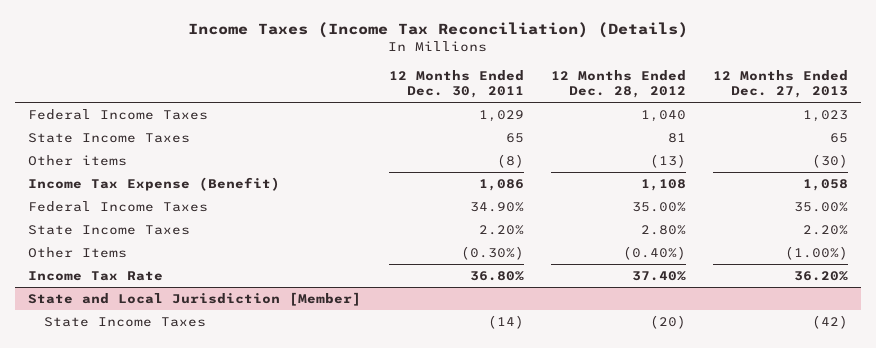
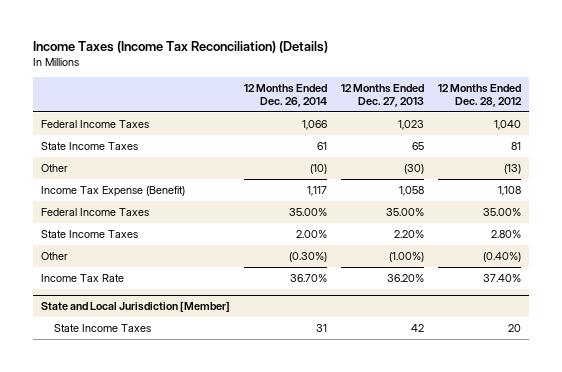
- | 12 Months Ended Dec. 30, 2011 | 12 Months Ended Dec. 28, 2012 | 12 Months Ended Dec. 27, 2013
+ | 12 Months Ended Dec. 26, 2014 | 12 Months Ended Dec. 27, 2013 | 12 Months Ended Dec. 28, 2012
- Other items | (8) | (13) | (30)
+ Other | (10) | (30) | (13)
- Other Items | (0.30%) | (0.40%) | (1.00%)
+ Other | (0.30%) | (1.00%) | (0.40%)
@ State and Local Jurisdiction [Member]
- State Income Taxes | (14) | (20) | (42)
+ State Income Taxes | 31 | 42 | 20

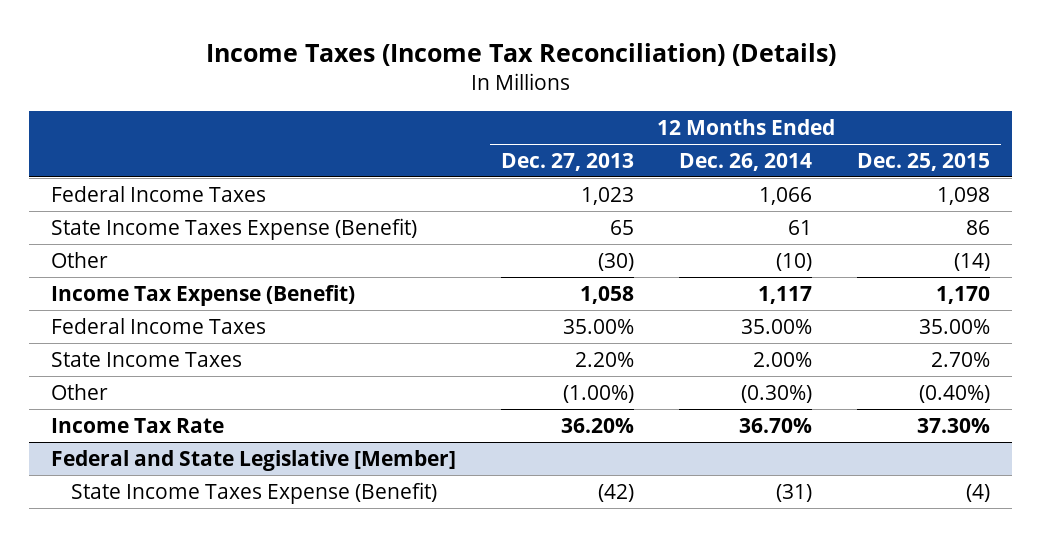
- | 12 Months Ended Dec. 26, 2014 | 12 Months Ended Dec. 27, 2013 | 12 Months Ended Dec. 28, 2012
+ | 12 Months Ended Dec. 27, 2013 | 12 Months Ended Dec. 26, 2014 | 12 Months Ended Dec. 25, 2015
- State Income Taxes | 61 | 65 | 81
+ State Income Taxes Expense (Benefit) | 65 | 61 | 86
- State and Local Jurisdiction [Member]
- State Income Taxes | 31 | 42 | 20
+ Federal and State Legislative [Member]
+ State Income Taxes Expense (Benefit) | (42) | (31) | (4)

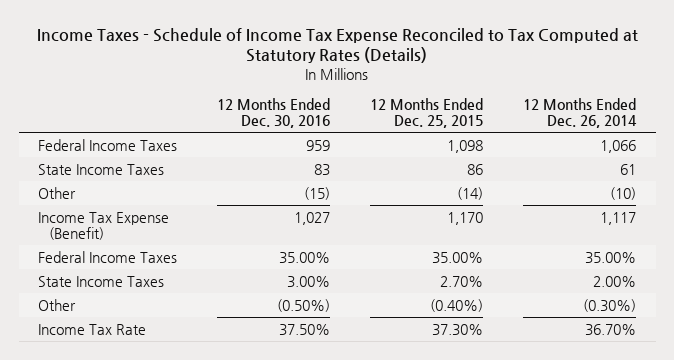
- Income Taxes (Income Tax Reconciliation) (Details)
+ Income Taxes - Schedule of Income Tax Expense Reconciled to Tax Computed at Statutory Rates (Details)
- | 12 Months Ended Dec. 27, 2013 | 12 Months Ended Dec. 26, 2014 | 12 Months Ended Dec. 25, 2015
+ | 12 Months Ended Dec. 30, 2016 | 12 Months Ended Dec. 25, 2015 | 12 Months Ended Dec. 26, 2014
- State Income Taxes Expense (Benefit) | 65 | 61 | 86
+ State Income Taxes | 83 | 86 | 61
- Federal and State Legislative [Member]
- State Income Taxes Expense (Benefit) | (42) | (31) | (4)

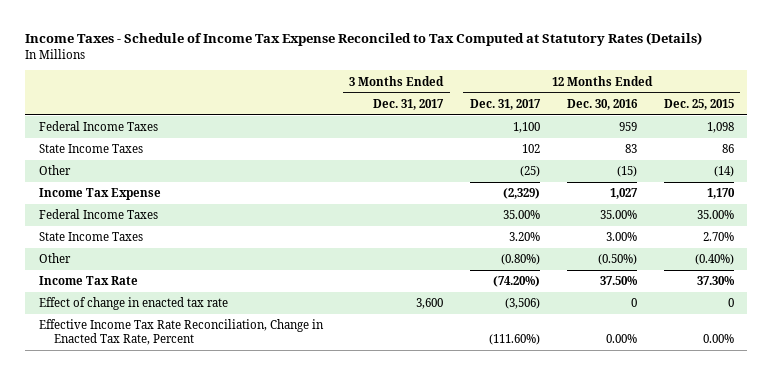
- | 12 Months Ended Dec. 30, 2016 | 12 Months Ended Dec. 25, 2015 | 12 Months Ended Dec. 26, 2014
+ | 3 Months Ended Dec. 31, 2017 | 12 Months Ended Dec. 31, 2017 | 12 Months Ended Dec. 30, 2016 | 12 Months Ended Dec. 25, 2015
- Income Tax Expense (Benefit) | 1,027 | 1,170 | 1,117
+ Income Tax Expense | | (2,329) | 1,027 | 1,170
+ Effect of change in enacted tax rate | 3,600 | (3,506) | 0 | 0
+ Effective Income Tax Rate Reconciliation, Change in Enacted Tax Rate, Percent | | (111.60%) | 0.00% | 0.00%

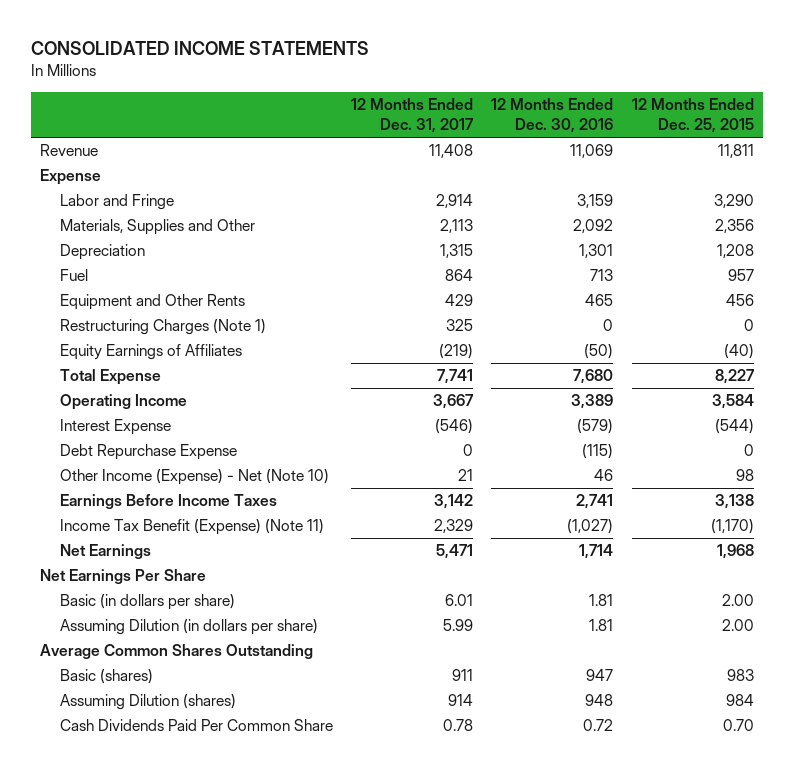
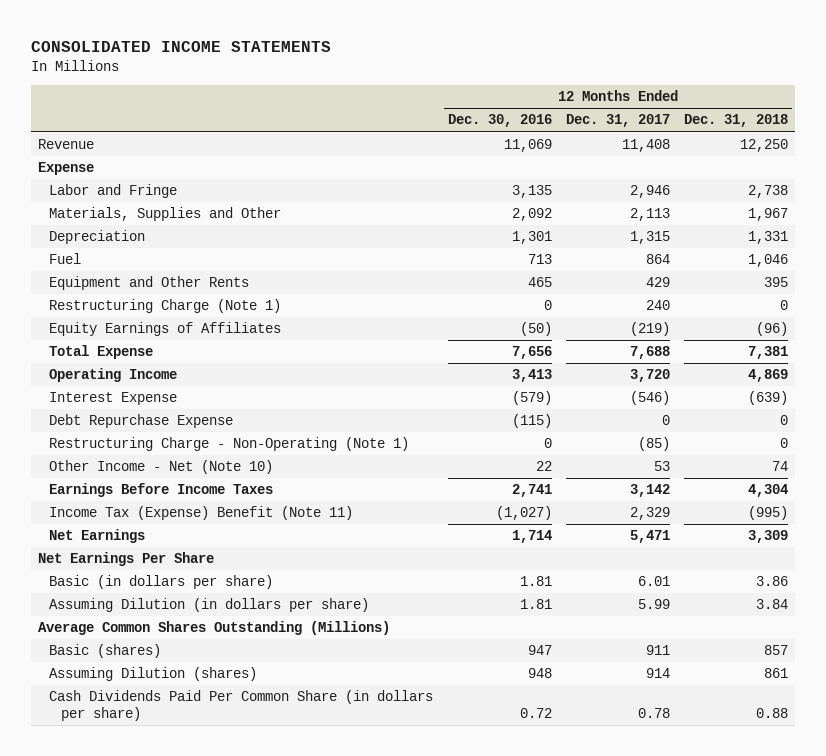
- | 12 Months Ended Dec. 31, 2017 | 12 Months Ended Dec. 30, 2016 | 12 Months Ended Dec. 25, 2015
+ | 12 Months Ended Dec. 30, 2016 | 12 Months Ended Dec. 31, 2017 | 12 Months Ended Dec. 31, 2018
- Labor and Fringe | 2,914 | 3,159 | 3,290
+ Labor and Fringe | 3,135 | 2,946 | 2,738
- Restructuring Charges (Note 1) | 325 | 0 | 0
+ Restructuring Charge (Note 1) | 0 | 240 | 0
- Total Expense | 7,741 | 7,680 | 8,227
- Operating Income | 3,667 | 3,389 | 3,584
+ Total Expense | 7,656 | 7,688 | 7,381
+ Operating Income | 3,413 | 3,720 | 4,869
- Other Income (Expense) - Net (Note 10) | 21 | 46 | 98
+ Restructuring Charge - Non-Operating (Note 1) | 0 | (85) | 0
+ Other Income - Net (Note 10) | 22 | 53 | 74
- Income Tax Benefit (Expense) (Note 11) | 2,329 | (1,027) | (1,170)
+ Income Tax (Expense) Benefit (Note 11) | (1,027) | 2,329 | (995)
- Average Common Shares Outstanding
+ Average Common Shares Outstanding (Millions)
- Cash Dividends Paid Per Common Share | 0.78 | 0.72 | 0.70
+ Cash Dividends Paid Per Common Share (in dollars per share) | 0.72 | 0.78 | 0.88

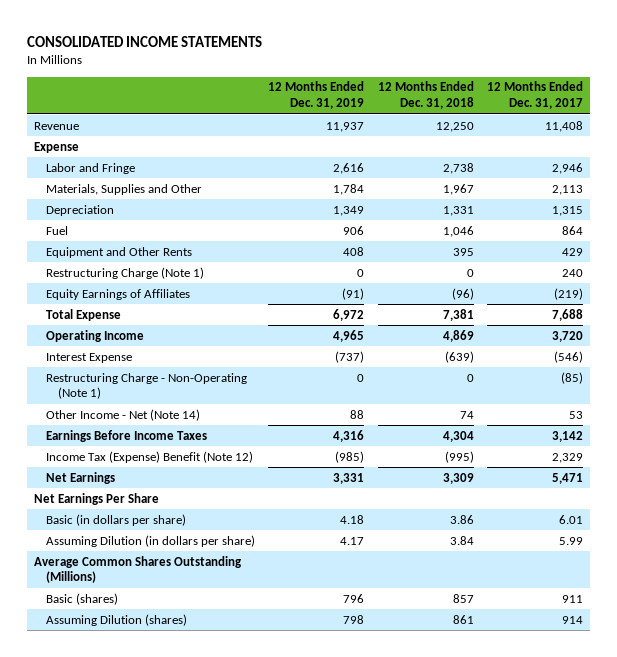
- | 12 Months Ended Dec. 30, 2016 | 12 Months Ended Dec. 31, 2017 | 12 Months Ended Dec. 31, 2018
+ | 12 Months Ended Dec. 31, 2019 | 12 Months Ended Dec. 31, 2018 | 12 Months Ended Dec. 31, 2017
- Debt Repurchase Expense | (115) | 0 | 0
- Other Income - Net (Note 10) | 22 | 53 | 74
+ Other Income - Net (Note 14) | 88 | 74 | 53
- Income Tax (Expense) Benefit (Note 11) | (1,027) | 2,329 | (995)
+ Income Tax (Expense) Benefit (Note 12) | (985) | (995) | 2,329
- Cash Dividends Paid Per Common Share (in dollars per share) | 0.72 | 0.78 | 0.88

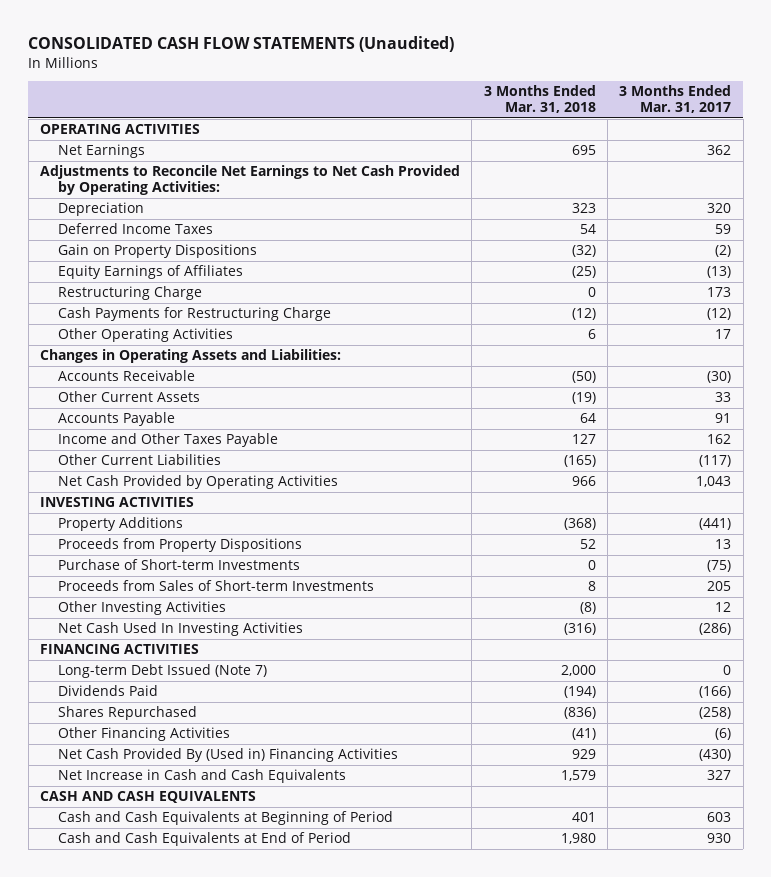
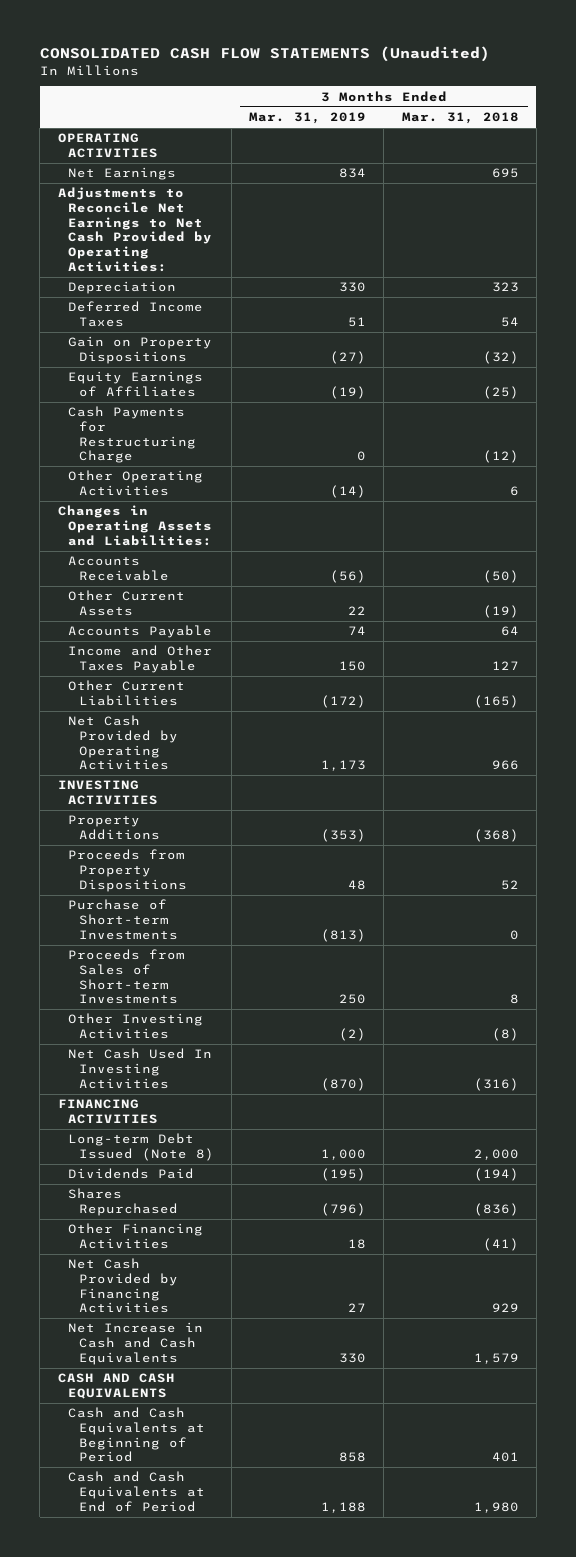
- | 3 Months Ended Mar. 31, 2018 | 3 Months Ended Mar. 31, 2017
+ | 3 Months Ended Mar. 31, 2019 | 3 Months Ended Mar. 31, 2018
- Restructuring Charge | 0 | 173
- Long-term Debt Issued (Note 7) | 2,000 | 0
+ Long-term Debt Issued (Note 8) | 1,000 | 2,000
- Net Cash Provided By (Used in) Financing Activities | 929 | (430)
+ Net Cash Provided by Financing Activities | 27 | 929

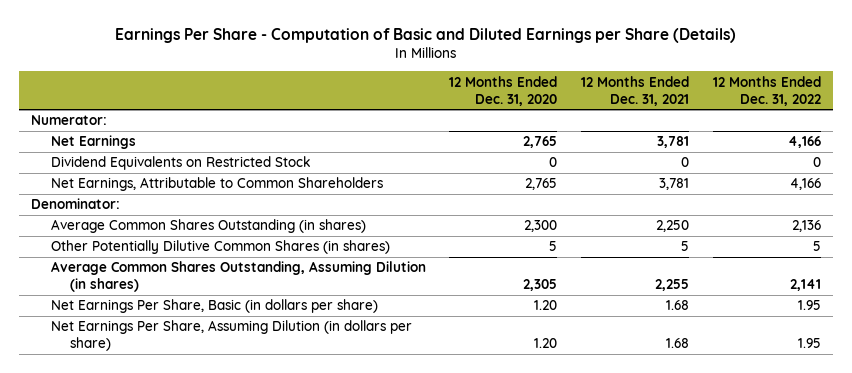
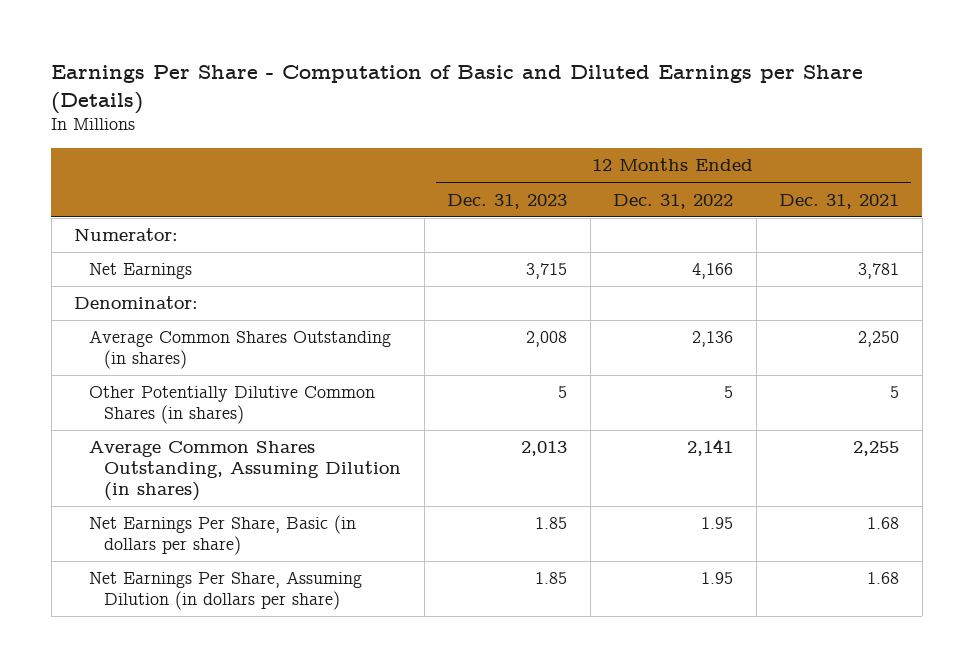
- | 12 Months Ended Dec. 31, 2020 | 12 Months Ended Dec. 31, 2021 | 12 Months Ended Dec. 31, 2022
+ | 12 Months Ended Dec. 31, 2023 | 12 Months Ended Dec. 31, 2022 | 12 Months Ended Dec. 31, 2021
- Dividend Equivalents on Restricted Stock | 0 | 0 | 0
- Net Earnings, Attributable to Common Shareholders | 2,765 | 3,781 | 4,166

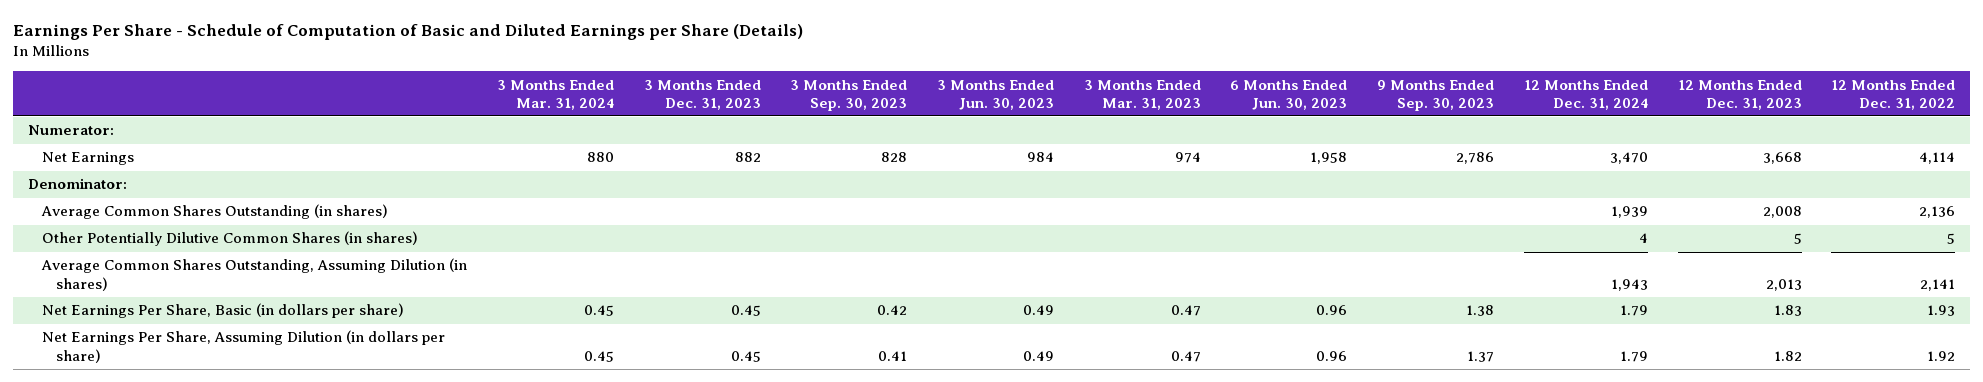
- Earnings Per Share - Computation of Basic and Diluted Earnings per Share (Details)
+ Earnings Per Share - Schedule of Computation of Basic and Diluted Earnings per Share (Details)
- | 12 Months Ended Dec. 31, 2023 | 12 Months Ended Dec. 31, 2022 | 12 Months Ended Dec. 31, 2021
+ | 3 Months Ended Mar. 31, 2024 | 3 Months Ended Dec. 31, 2023 | 3 Months Ended Sep. 30, 2023 | 3 Months Ended Jun. 30, 2023 | 3 Months Ended Mar. 31, 2023 | 6 Months Ended Jun. 30, 2023 | 9 Months Ended Sep. 30, 2023 | 12 Months Ended Dec. 31, 2024 | 12 Months Ended Dec. 31, 2023 | 12 Months Ended Dec. 31, 2022
- Net Earnings | 3,715 | 4,166 | 3,781
+ Net Earnings | 880 | 882 | 828 | 984 | 974 | 1,958 | 2,786 | 3,470 | 3,668 | 4,114
- Net Earnings Per Share, Basic (in dollars per share) | 1.85 | 1.95 | 1.68
- Net Earnings Per Share, Assuming Dilution (in dollars per share) | 1.85 | 1.95 | 1.68
+ Net Earnings Per Share, Basic (in dollars per share) | 0.45 | 0.45 | 0.42 | 0.49 | 0.47 | 0.96 | 1.38 | 1.79 | 1.83 | 1.93
+ Net Earnings Per Share, Assuming Dilution (in dollars per share) | 0.45 | 0.45 | 0.41 | 0.49 | 0.47 | 0.96 | 1.37 | 1.79 | 1.82 | 1.92

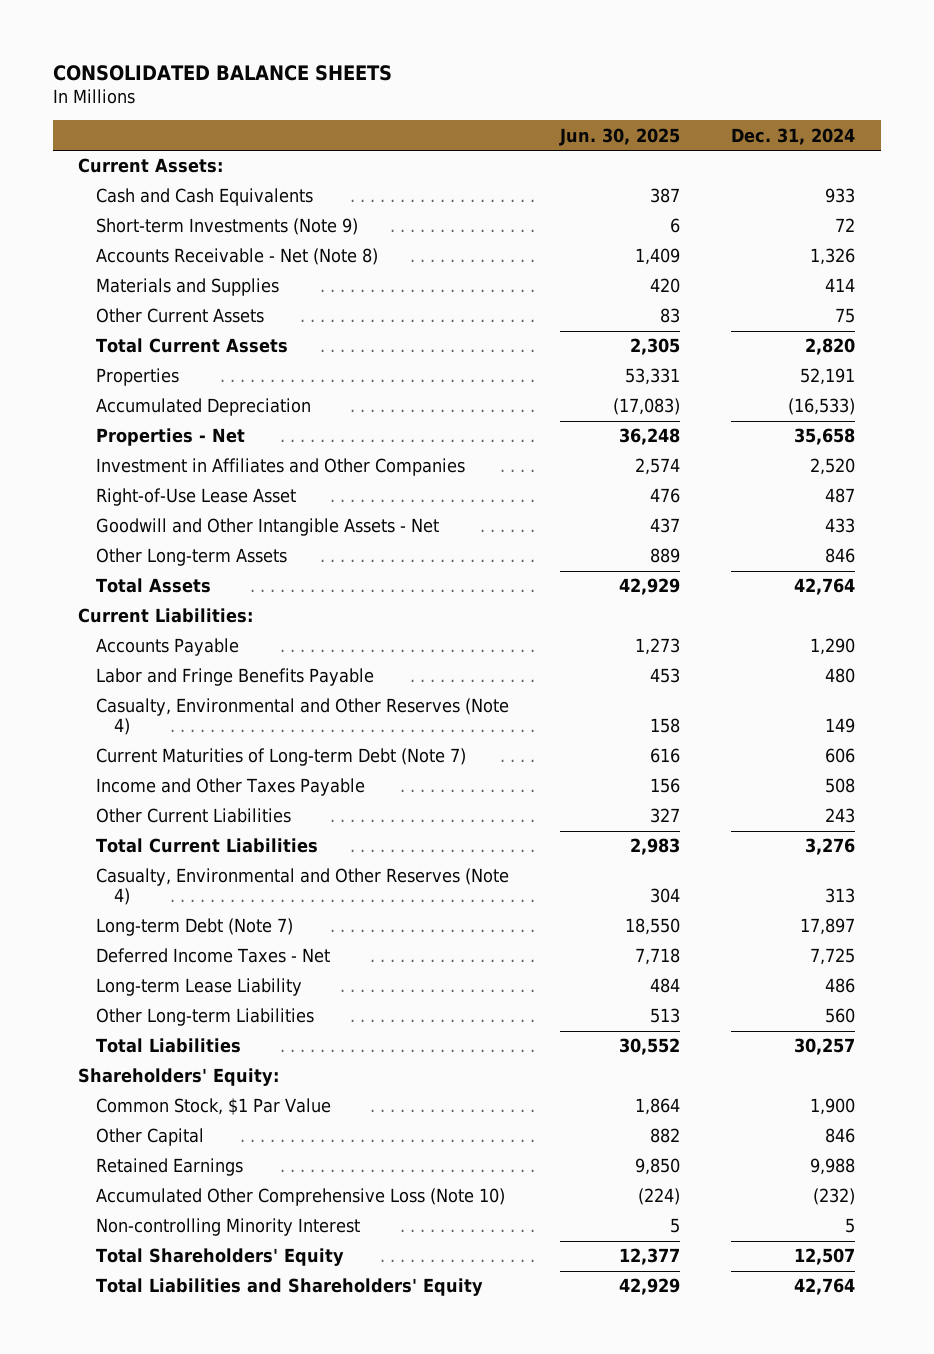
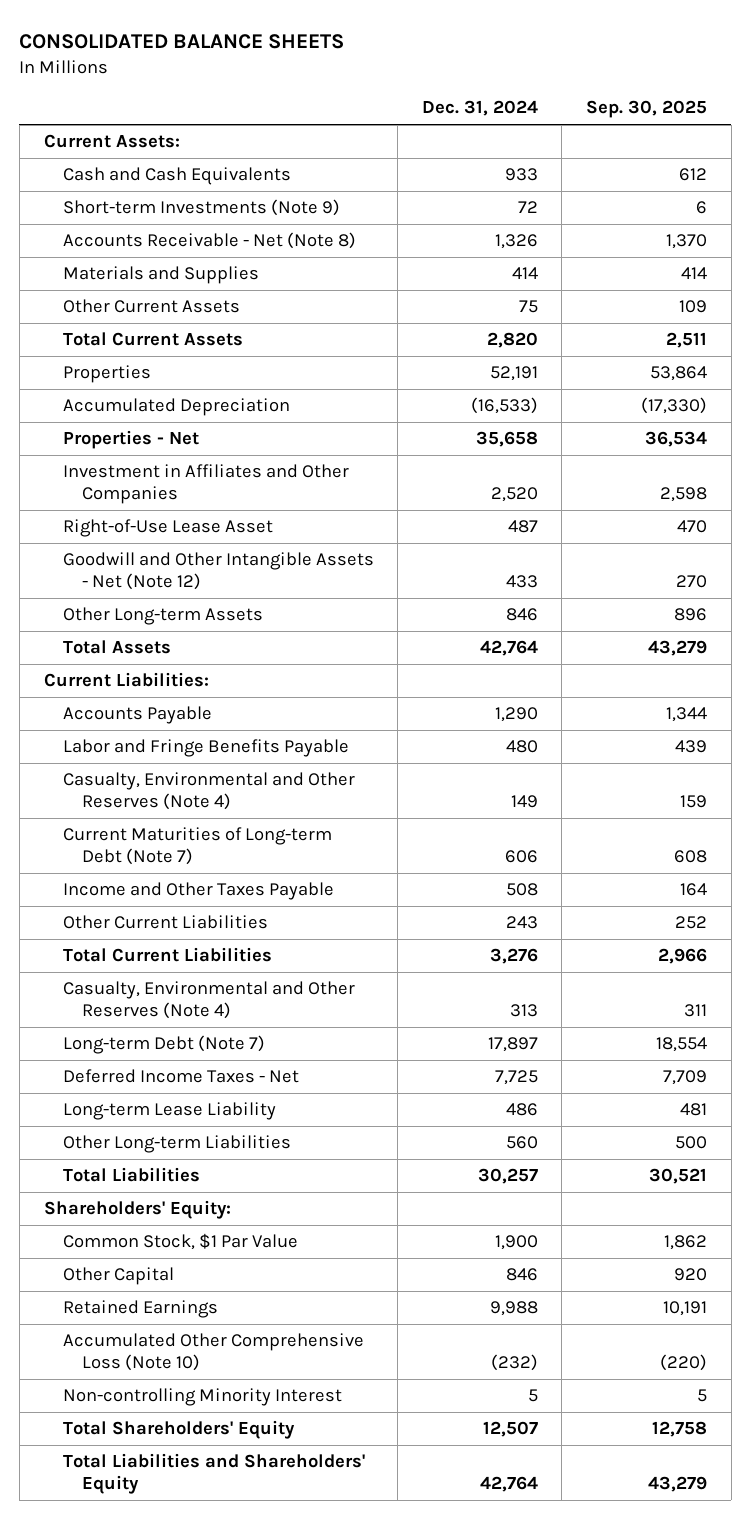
- | Jun. 30, 2025 | Dec. 31, 2024
+ | Dec. 31, 2024 | Sep. 30, 2025
- Goodwill and Other Intangible Assets - Net | 437 | 433
+ Goodwill and Other Intangible Assets - Net (Note 12) | 433 | 270

